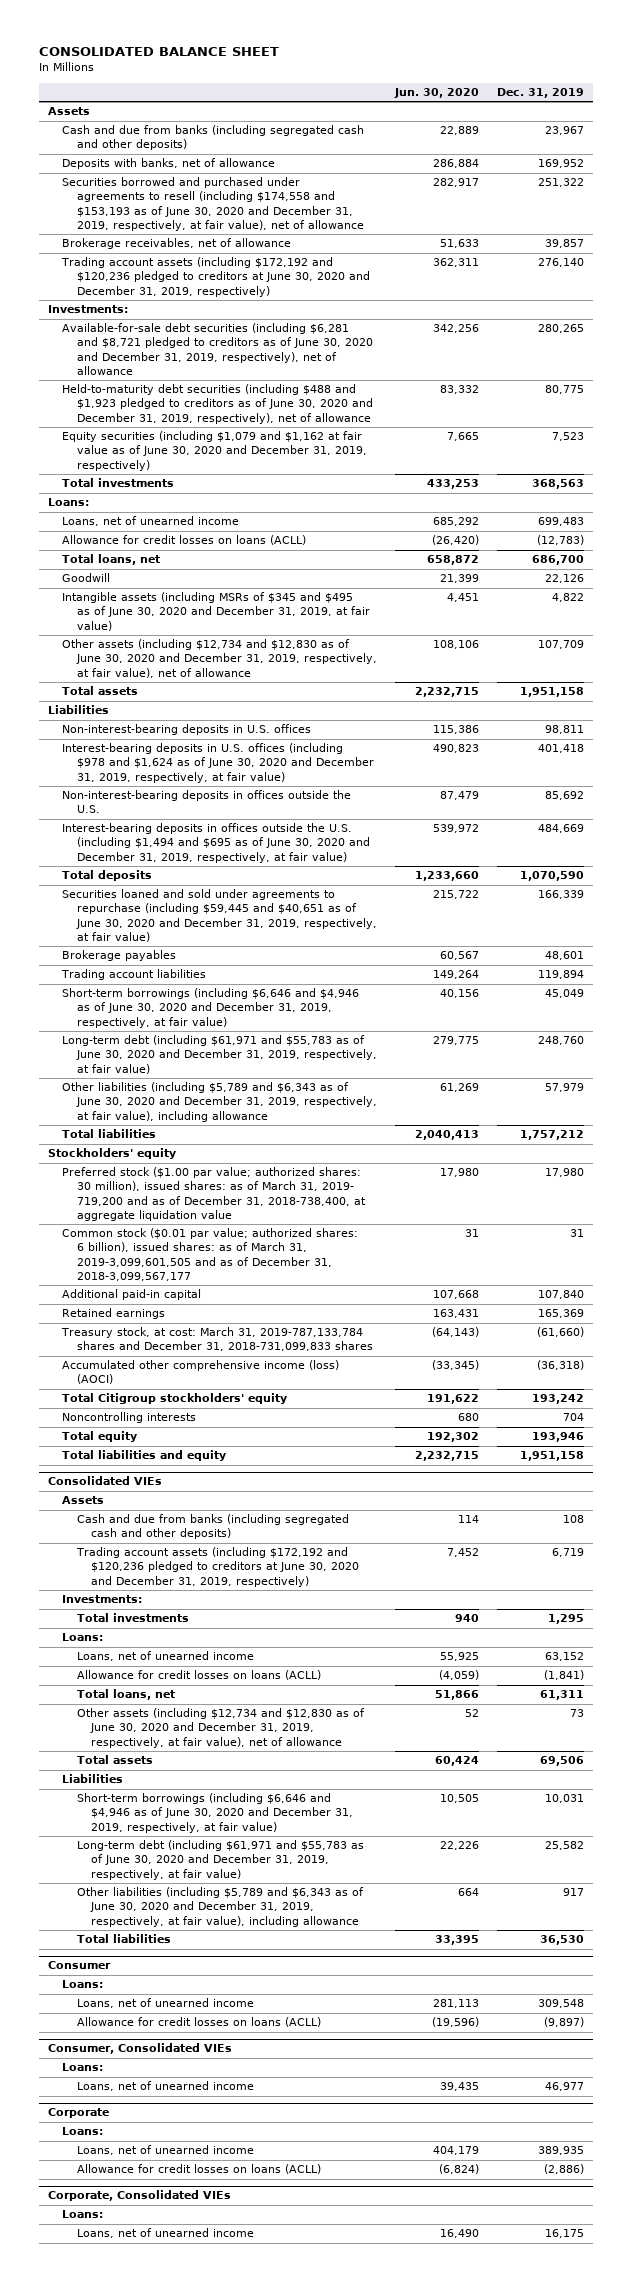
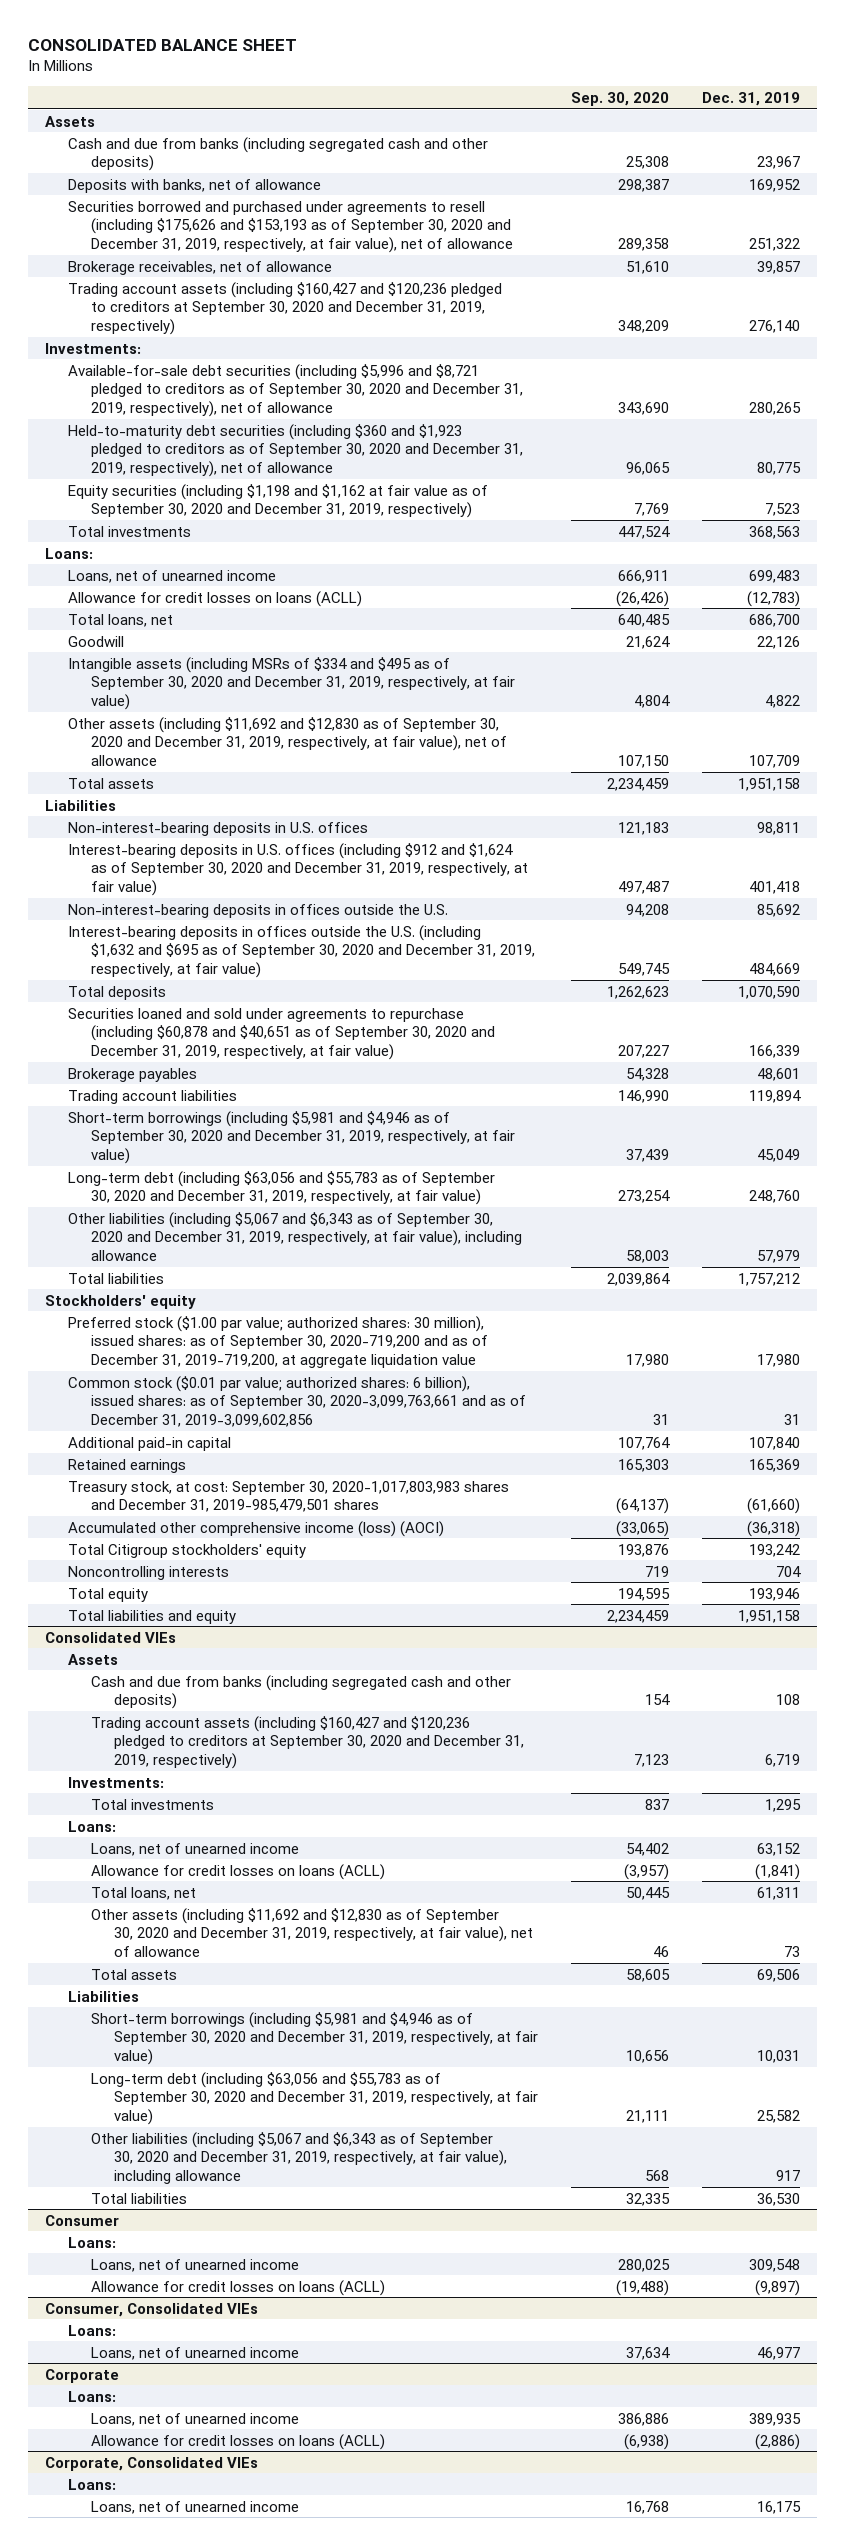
- | Jun. 30, 2020 | Dec. 31, 2019
+ | Sep. 30, 2020 | Dec. 31, 2019
- Securities borrowed and purchased under agreements to resell (including $174,558 and $153,193 as of June 30, 2020 and December 31, 2019, respectively, at fair value), net of allowance | 282,917 | 251,322
+ Securities borrowed and purchased under agreements to resell (including $175,626 and $153,193 as of September 30, 2020 and December 31, 2019, respectively, at fair value), net of allowance | 289,358 | 251,322
- Trading account assets (including $172,192 and $120,236 pledged to creditors at June 30, 2020 and December 31, 2019, respectively) | 362,311 | 276,140
+ Trading account assets (including $160,427 and $120,236 pledged to creditors at September 30, 2020 and December 31, 2019, respectively) | 348,209 | 276,140
- Available-for-sale debt securities (including $6,281 and $8,721 pledged to creditors as of June 30, 2020 and December 31, 2019, respectively), net of allowance | 342,256 | 280,265
- Held-to-maturity debt securities (including $488 and $1,923 pledged to creditors as of June 30, 2020 and December 31, 2019, respectively), net of allowance | 83,332 | 80,775
- Equity securities (including $1,079 and $1,162 at fair value as of June 30, 2020 and December 31, 2019, respectively) | 7,665 | 7,523
+ Available-for-sale debt securities (including $5,996 and $8,721 pledged to creditors as of September 30, 2020 and December 31, 2019, respectively), net of allowance | 343,690 | 280,265
+ Held-to-maturity debt securities (including $360 and $1,923 pledged to creditors as of September 30, 2020 and December 31, 2019, respectively), net of allowance | 96,065 | 80,775
+ Equity securities (including $1,198 and $1,162 at fair value as of September 30, 2020 and December 31, 2019, respectively) | 7,769 | 7,523
- Intangible assets (including MSRs of $345 and $495 as of June 30, 2020 and December 31, 2019, at fair value) | 4,451 | 4,822
- Other assets (including $12,734 and $12,830 as of June 30, 2020 and December 31, 2019, respectively, at fair value), net of allowance | 108,106 | 107,709
+ Intangible assets (including MSRs of $334 and $495 as of September 30, 2020 and December 31, 2019, respectively, at fair value) | 4,804 | 4,822
+ Other assets (including $11,692 and $12,830 as of September 30, 2020 and December 31, 2019, respectively, at fair value), net of allowance | 107,150 | 107,709
- Interest-bearing deposits in U.S. offices (including $978 and $1,624 as of June 30, 2020 and December 31, 2019, respectively, at fair value) | 490,823 | 401,418
+ Interest-bearing deposits in U.S. offices (including $912 and $1,624 as of September 30, 2020 and December 31, 2019, respectively, at fair value) | 497,487 | 401,418
- Interest-bearing deposits in offices outside the U.S. (including $1,494 and $695 as of June 30, 2020 and December 31, 2019, respectively, at fair value) | 539,972 | 484,669
+ Interest-bearing deposits in offices outside the U.S. (including $1,632 and $695 as of September 30, 2020 and December 31, 2019, respectively, at fair value) | 549,745 | 484,669
- Securities loaned and sold under agreements to repurchase (including $59,445 and $40,651 as of June 30, 2020 and December 31, 2019, respectively, at fair value) | 215,722 | 166,339
+ Securities loaned and sold under agreements to repurchase (including $60,878 and $40,651 as of September 30, 2020 and December 31, 2019, respectively, at fair value) | 207,227 | 166,339
- Short-term borrowings (including $6,646 and $4,946 as of June 30, 2020 and December 31, 2019, respectively, at fair value) | 40,156 | 45,049
- Long-term debt (including $61,971 and $55,783 as of June 30, 2020 and December 31, 2019, respectively, at fair value) | 279,775 | 248,760
- Other liabilities (including $5,789 and $6,343 as of June 30, 2020 and December 31, 2019, respectively, at fair value), including allowance | 61,269 | 57,979
+ Short-term borrowings (including $5,981 and $4,946 as of September 30, 2020 and December 31, 2019, respectively, at fair value) | 37,439 | 45,049
+ Long-term debt (including $63,056 and $55,783 as of September 30, 2020 and December 31, 2019, respectively, at fair value) | 273,254 | 248,760
+ Other liabilities (including $5,067 and $6,343 as of September 30, 2020 and December 31, 2019, respectively, at fair value), including allowance | 58,003 | 57,979
- Preferred stock ($1.00 par value; authorized shares: 30 million), issued shares: as of March 31, 2019- 719,200 and as of December 31, 2018-738,400, at aggregate liquidation value | 17,980 | 17,980
- Common stock ($0.01 par value; authorized shares: 6 billion), issued shares: as of March 31, 2019-3,099,601,505 and as of December 31, 2018-3,099,567,177 | 31 | 31
+ Preferred stock ($1.00 par value; authorized shares: 30 million), issued shares: as of September 30, 2020-719,200 and as of December 31, 2019-719,200, at aggregate liquidation value | 17,980 | 17,980
+ Common stock ($0.01 par value; authorized shares: 6 billion), issued shares: as of September 30, 2020-3,099,763,661 and as of December 31, 2019-3,099,602,856 | 31 | 31
- Treasury stock, at cost: March 31, 2019-787,133,784 shares and December 31, 2018-731,099,833 shares | (64,143) | (61,660)
+ Treasury stock, at cost: September 30, 2020-1,017,803,983 shares and December 31, 2019-985,479,501 shares | (64,137) | (61,660)
@ Consolidated VIEs
- Trading account assets (including $172,192 and $120,236 pledged to creditors at June 30, 2020 and December 31, 2019, respectively) | 7,452 | 6,719
+ Trading account assets (including $160,427 and $120,236 pledged to creditors at September 30, 2020 and December 31, 2019, respectively) | 7,123 | 6,719
- Other assets (including $12,734 and $12,830 as of June 30, 2020 and December 31, 2019, respectively, at fair value), net of allowance | 52 | 73
+ Other assets (including $11,692 and $12,830 as of September 30, 2020 and December 31, 2019, respectively, at fair value), net of allowance | 46 | 73
- Short-term borrowings (including $6,646 and $4,946 as of June 30, 2020 and December 31, 2019, respectively, at fair value) | 10,505 | 10,031
- Long-term debt (including $61,971 and $55,783 as of June 30, 2020 and December 31, 2019, respectively, at fair value) | 22,226 | 25,582
- Other liabilities (including $5,789 and $6,343 as of June 30, 2020 and December 31, 2019, respectively, at fair value), including allowance | 664 | 917
+ Short-term borrowings (including $5,981 and $4,946 as of September 30, 2020 and December 31, 2019, respectively, at fair value) | 10,656 | 10,031
+ Long-term debt (including $63,056 and $55,783 as of September 30, 2020 and December 31, 2019, respectively, at fair value) | 21,111 | 25,582
+ Other liabilities (including $5,067 and $6,343 as of September 30, 2020 and December 31, 2019, respectively, at fair value), including allowance | 568 | 917

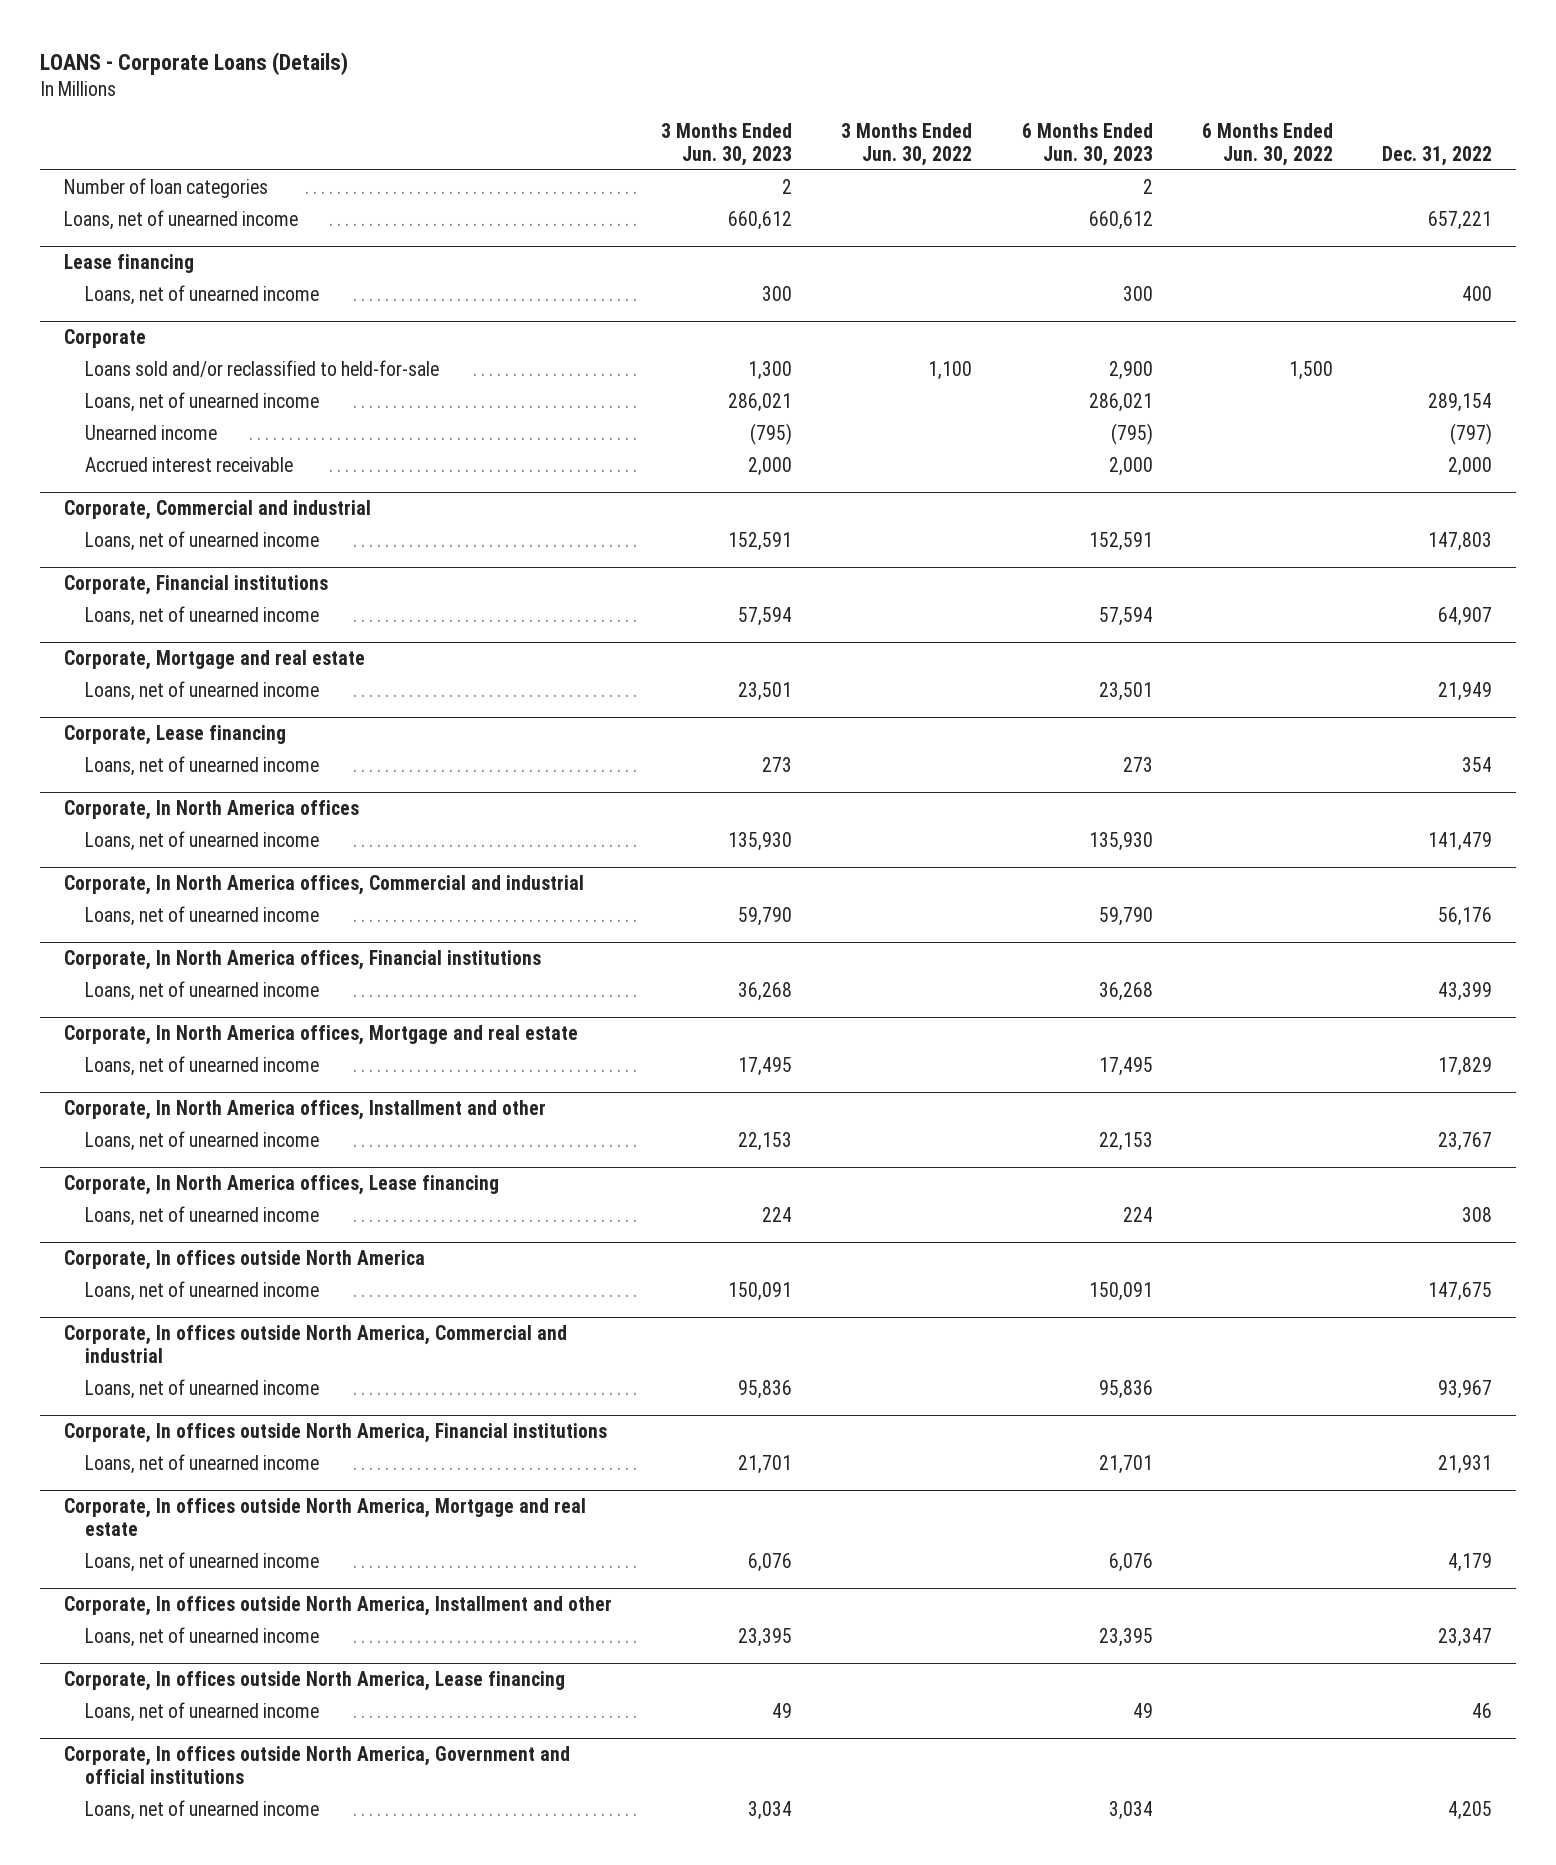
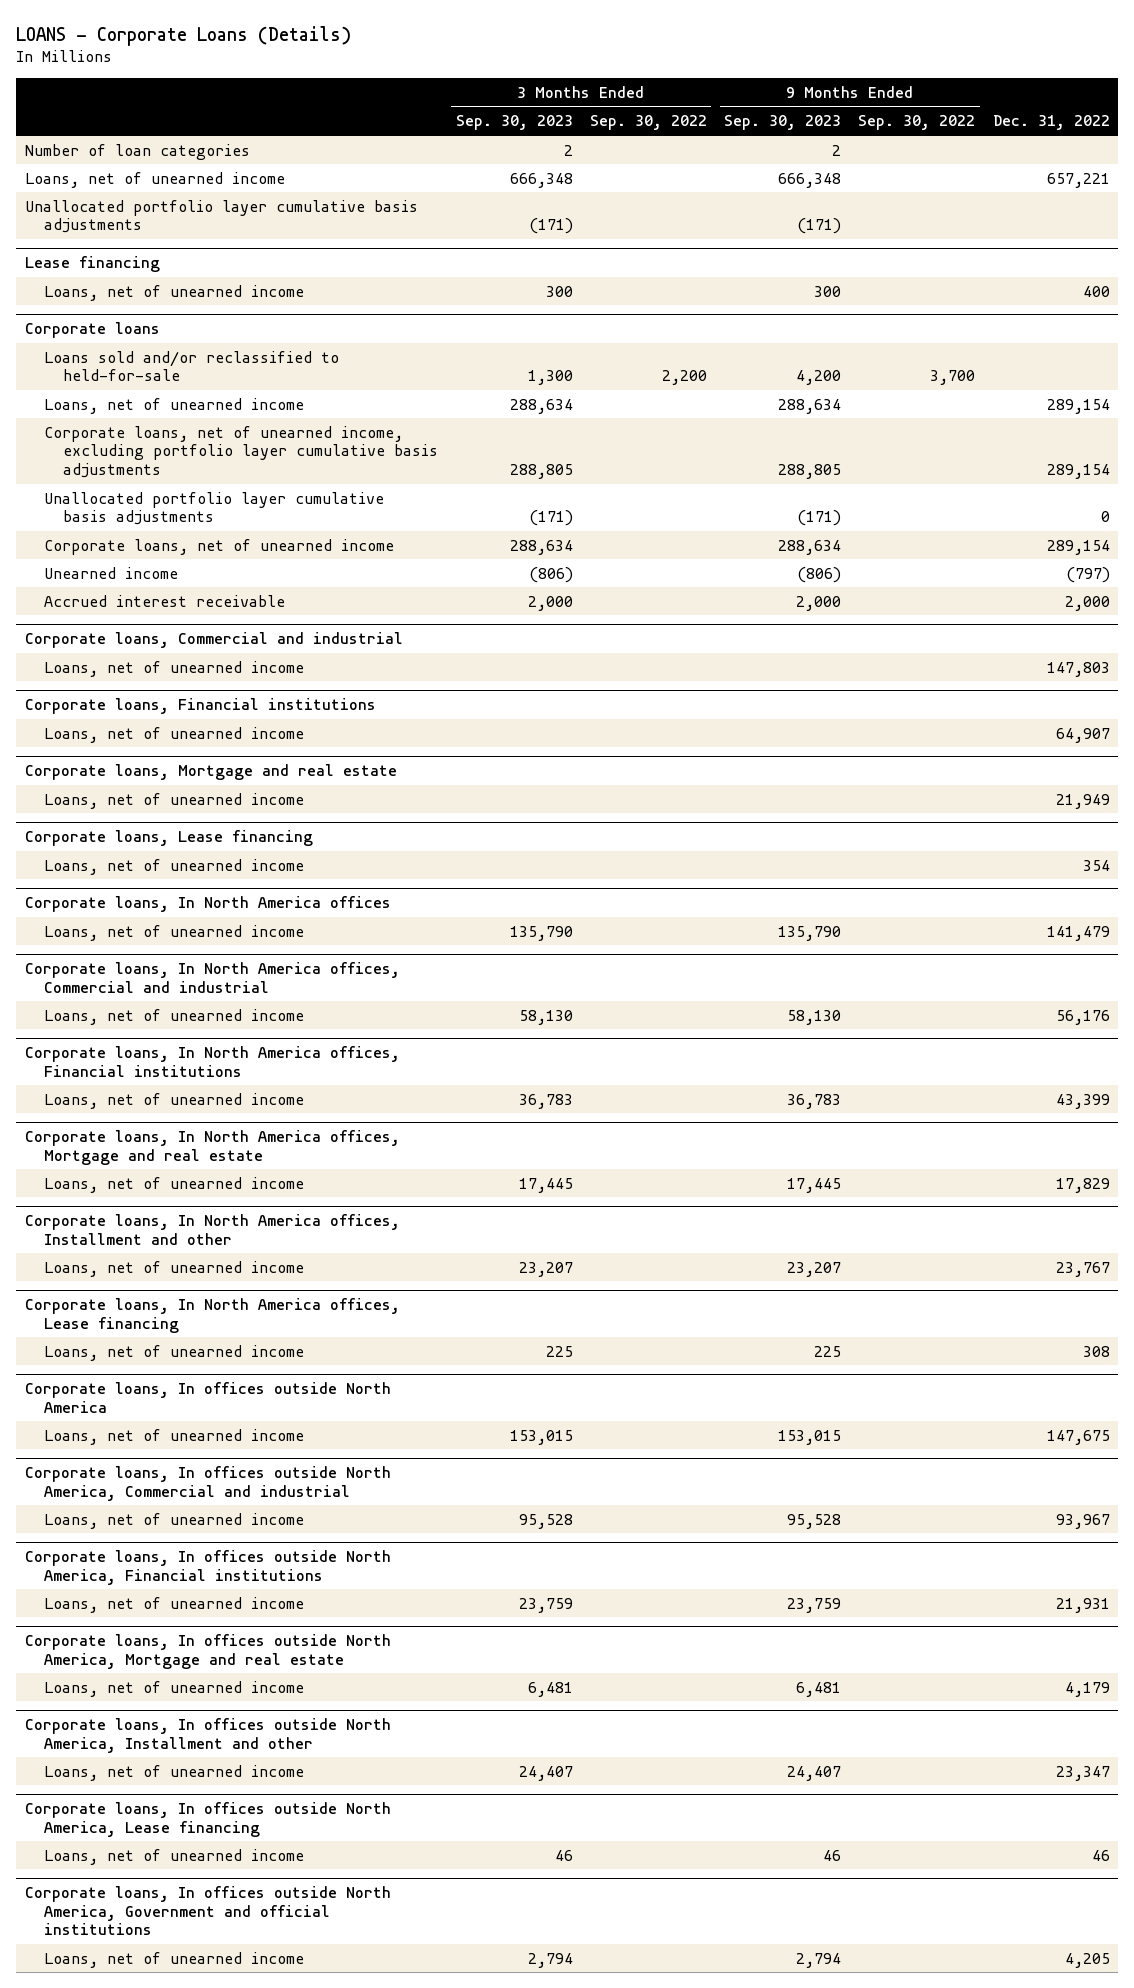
- | 3 Months Ended Jun. 30, 2023 | 3 Months Ended Jun. 30, 2022 | 6 Months Ended Jun. 30, 2023 | 6 Months Ended Jun. 30, 2022 | Dec. 31, 2022
+ | 3 Months Ended Sep. 30, 2023 | 3 Months Ended Sep. 30, 2022 | 9 Months Ended Sep. 30, 2023 | 9 Months Ended Sep. 30, 2022 | Dec. 31, 2022
+ Unallocated portfolio layer cumulative basis adjustments | (171) | | (171) | |
- Corporate
+ Corporate loans
+ Corporate loans, net of unearned income, excluding portfolio layer cumulative basis adjustments | 288,805 | | 288,805 | | 289,154
+ Unallocated portfolio layer cumulative basis adjustments | (171) | | (171) | | 0
+ Corporate loans, net of unearned income | 288,634 | | 288,634 | | 289,154
- Corporate, Commercial and industrial
+ Corporate loans, Commercial and industrial
- Corporate, Financial institutions
+ Corporate loans, Financial institutions
- Corporate, Mortgage and real estate
+ Corporate loans, Mortgage and real estate
- Corporate, Lease financing
+ Corporate loans, Lease financing
- Corporate, In North America offices
+ Corporate loans, In North America offices
- Corporate, In North America offices, Commercial and industrial
+ Corporate loans, In North America offices, Commercial and industrial
- Corporate, In North America offices, Financial institutions
+ Corporate loans, In North America offices, Financial institutions
- Corporate, In North America offices, Mortgage and real estate
+ Corporate loans, In North America offices, Mortgage and real estate
- Corporate, In North America offices, Installment and other
+ Corporate loans, In North America offices, Installment and other
- Corporate, In North America offices, Lease financing
+ Corporate loans, In North America offices, Lease financing
- Corporate, In offices outside North America
+ Corporate loans, In offices outside North America
- Corporate, In offices outside North America, Commercial and industrial
+ Corporate loans, In offices outside North America, Commercial and industrial
- Corporate, In offices outside North America, Financial institutions
+ Corporate loans, In offices outside North America, Financial institutions
- Corporate, In offices outside North America, Mortgage and real estate
+ Corporate loans, In offices outside North America, Mortgage and real estate
- Corporate, In offices outside North America, Installment and other
+ Corporate loans, In offices outside North America, Installment and other
- Corporate, In offices outside North America, Lease financing
+ Corporate loans, In offices outside North America, Lease financing
- Corporate, In offices outside North America, Government and official institutions
+ Corporate loans, In offices outside North America, Government and official institutions

